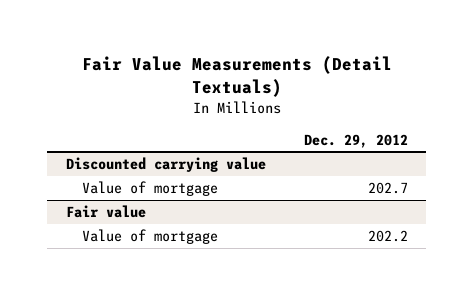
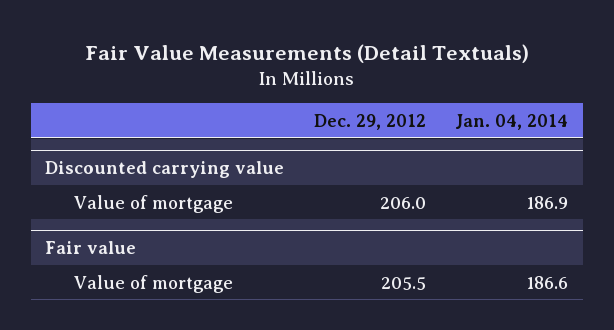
- | Dec. 29, 2012
+ | Dec. 29, 2012 | Jan. 04, 2014
@ Discounted carrying value
- Value of mortgage | 202.7
+ Value of mortgage | 206.0 | 186.9
@ Fair value
- Value of mortgage | 202.2
+ Value of mortgage | 205.5 | 186.6

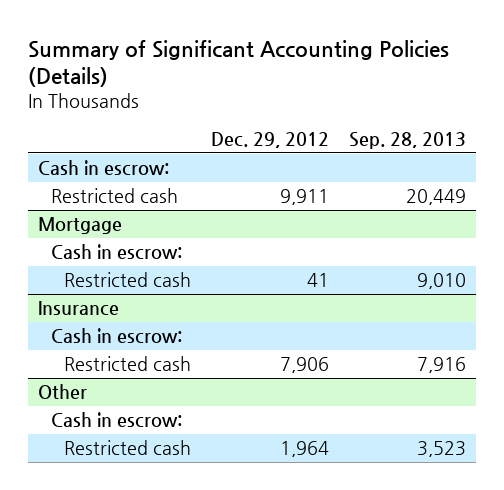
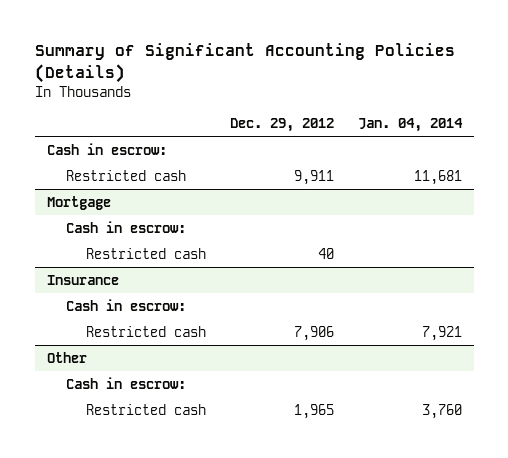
- | Dec. 29, 2012 | Sep. 28, 2013
+ | Dec. 29, 2012 | Jan. 04, 2014
@ Mortgage
- Restricted cash | 41 | 9,010
+ Restricted cash | 40 |
@ Other
- Restricted cash | 1,964 | 3,523
+ Restricted cash | 1,965 | 3,760

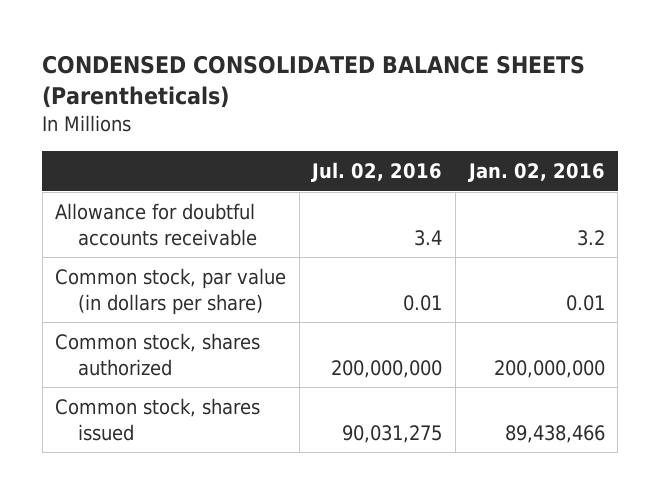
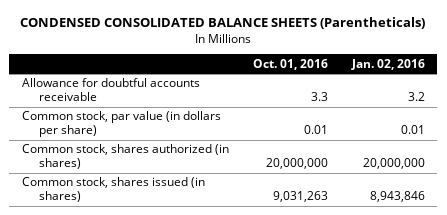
- | Jul. 02, 2016 | Jan. 02, 2016
+ | Oct. 01, 2016 | Jan. 02, 2016
- Common stock, shares authorized | 200,000,000 | 200,000,000
- Common stock, shares issued | 90,031,275 | 89,438,466
+ Common stock, shares authorized (in shares) | 20,000,000 | 20,000,000
+ Common stock, shares issued (in shares) | 9,031,263 | 8,943,846

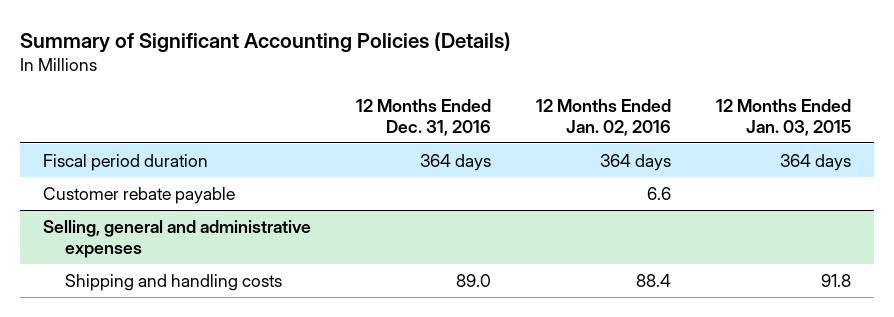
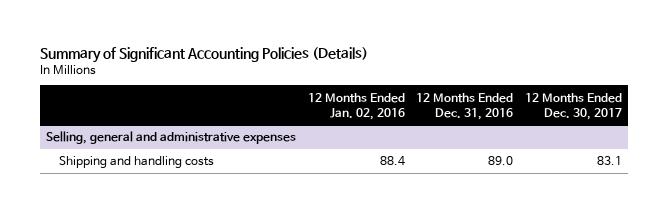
- | 12 Months Ended Dec. 31, 2016 | 12 Months Ended Jan. 02, 2016 | 12 Months Ended Jan. 03, 2015
+ | 12 Months Ended Jan. 02, 2016 | 12 Months Ended Dec. 31, 2016 | 12 Months Ended Dec. 30, 2017
- Fiscal period duration | 364 days | 364 days | 364 days
- Customer rebate payable | | 6.6 |

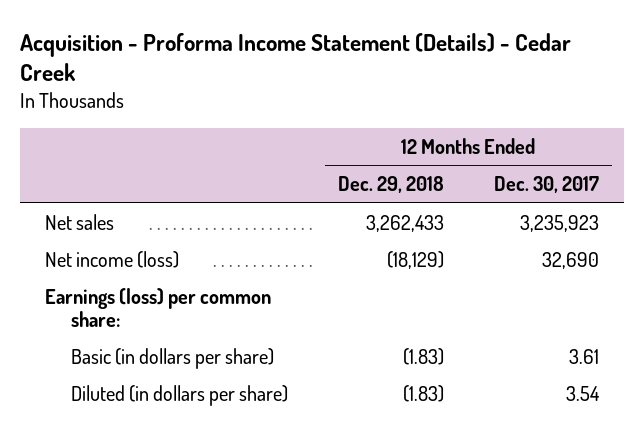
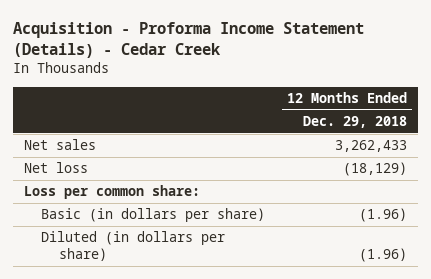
- | 12 Months Ended Dec. 29, 2018 | 12 Months Ended Dec. 30, 2017
+ | 12 Months Ended Dec. 29, 2018
- Net income (loss) | (18,129) | 32,690
- Earnings (loss) per common share:
- Basic (in dollars per share) | (1.83) | 3.61
- Diluted (in dollars per share) | (1.83) | 3.54
+ Net loss | (18,129)
+ Loss per common share:
+ Basic (in dollars per share) | (1.96)
+ Diluted (in dollars per share) | (1.96)

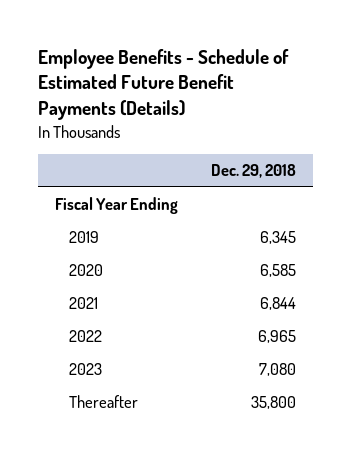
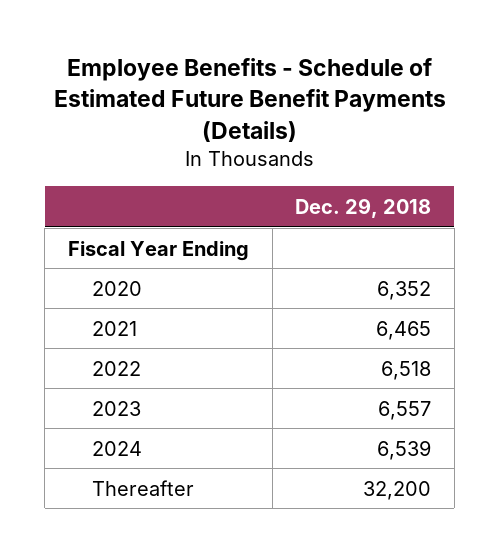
- 2019 | 6,345
- 2020 | 6,585
- 2021 | 6,844
- 2022 | 6,965
- 2023 | 7,080
- Thereafter | 35,800
+ 2020 | 6,352
+ 2021 | 6,465
+ 2022 | 6,518
+ 2023 | 6,557
+ 2024 | 6,539
+ Thereafter | 32,200

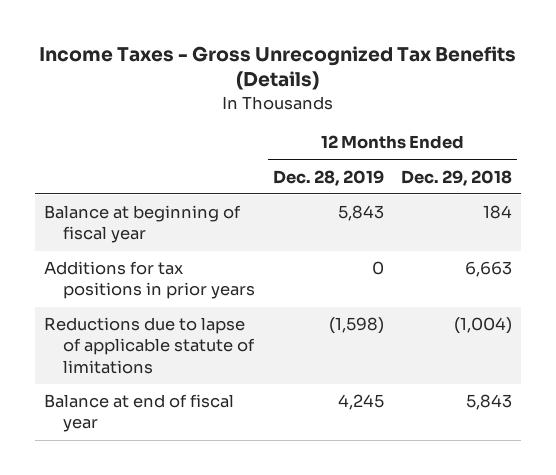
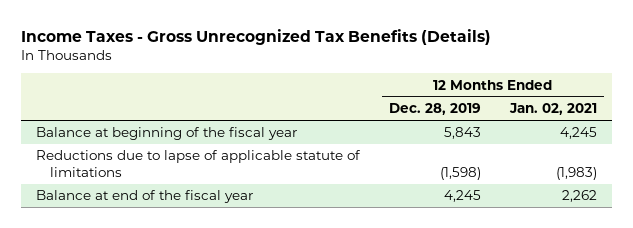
- | 12 Months Ended Dec. 28, 2019 | 12 Months Ended Dec. 29, 2018
+ | 12 Months Ended Dec. 28, 2019 | 12 Months Ended Jan. 02, 2021
- Balance at beginning of fiscal year | 5,843 | 184
- Additions for tax positions in prior years | 0 | 6,663
+ Balance at beginning of the fiscal year | 5,843 | 4,245
- Balance at end of fiscal year | 4,245 | 5,843
+ Balance at end of the fiscal year | 4,245 | 2,262

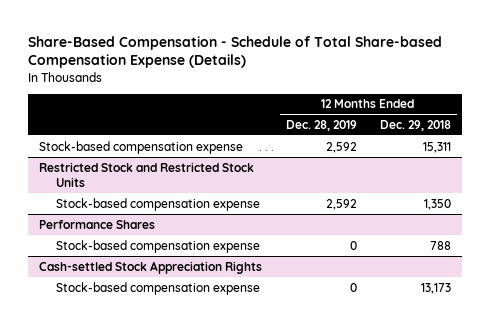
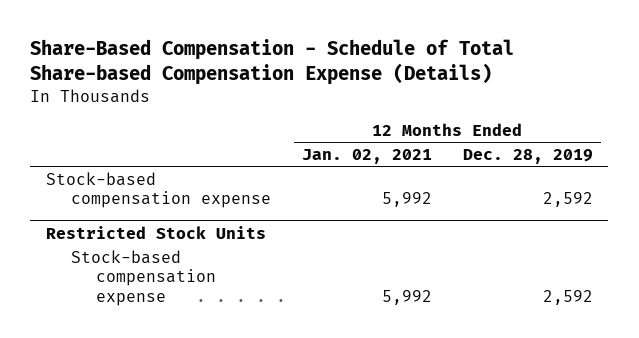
- | 12 Months Ended Dec. 28, 2019 | 12 Months Ended Dec. 29, 2018
+ | 12 Months Ended Jan. 02, 2021 | 12 Months Ended Dec. 28, 2019
- Restricted Stock and Restricted Stock Units
+ Restricted Stock Units
- Performance Shares
- Stock-based compensation expense | 0 | 788
- Cash-settled Stock Appreciation Rights
- Stock-based compensation expense | 0 | 13,173

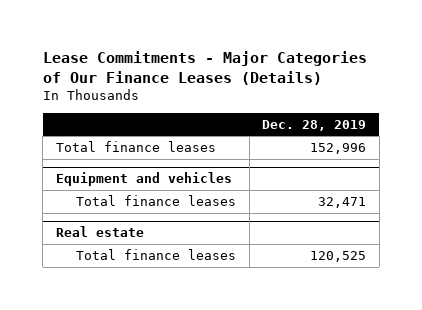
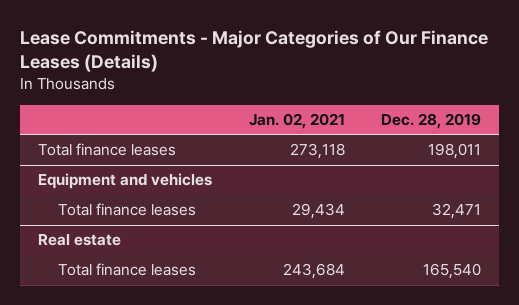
- | Dec. 28, 2019
+ | Jan. 02, 2021 | Dec. 28, 2019
- Total finance leases | 152,996
+ Total finance leases | 273,118 | 198,011
@ Real estate
- Total finance leases | 120,525
+ Total finance leases | 243,684 | 165,540

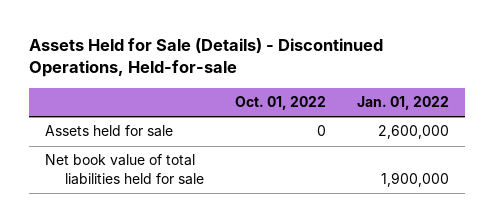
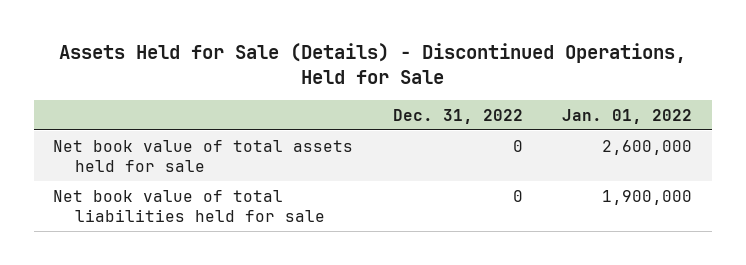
- Assets Held for Sale (Details) - Discontinued Operations, Held-for-sale
+ Assets Held for Sale (Details) - Discontinued Operations, Held for Sale
- | Oct. 01, 2022 | Jan. 01, 2022
+ | Dec. 31, 2022 | Jan. 01, 2022
- Assets held for sale | 0 | 2,600,000
+ Net book value of total assets held for sale | 0 | 2,600,000

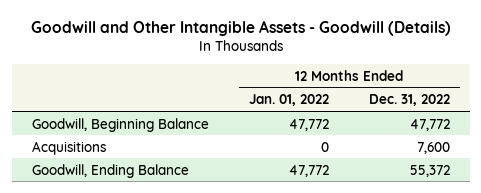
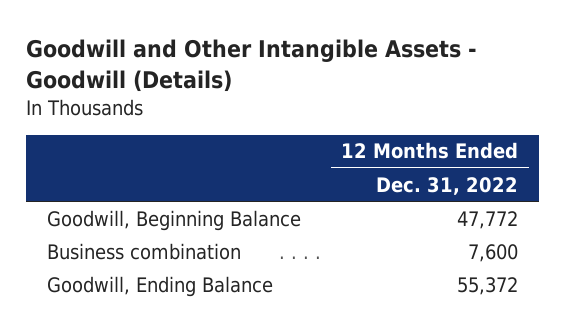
- | 12 Months Ended Jan. 01, 2022 | 12 Months Ended Dec. 31, 2022
+ | 12 Months Ended Dec. 31, 2022
- Acquisitions | 0 | 7,600
+ Business combination | 7,600

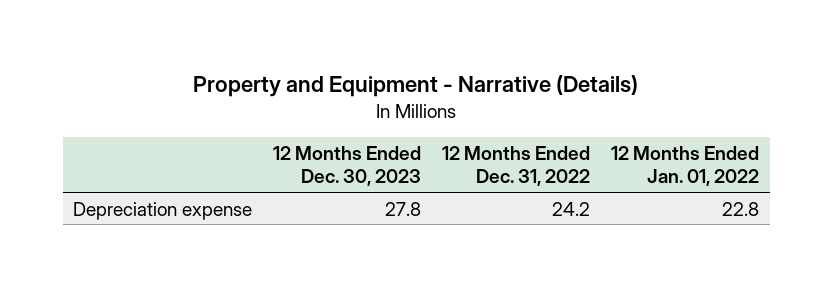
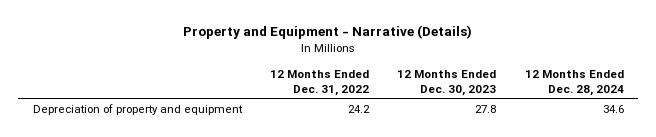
- | 12 Months Ended Dec. 30, 2023 | 12 Months Ended Dec. 31, 2022 | 12 Months Ended Jan. 01, 2022
+ | 12 Months Ended Dec. 31, 2022 | 12 Months Ended Dec. 30, 2023 | 12 Months Ended Dec. 28, 2024
- Depreciation expense | 27.8 | 24.2 | 22.8
+ Depreciation of property and equipment | 24.2 | 27.8 | 34.6

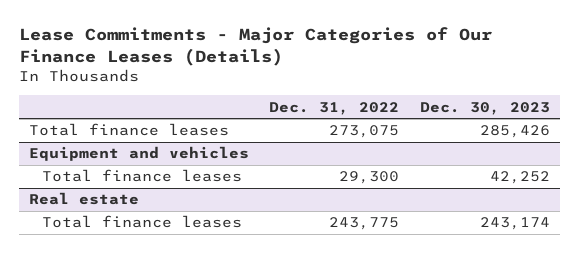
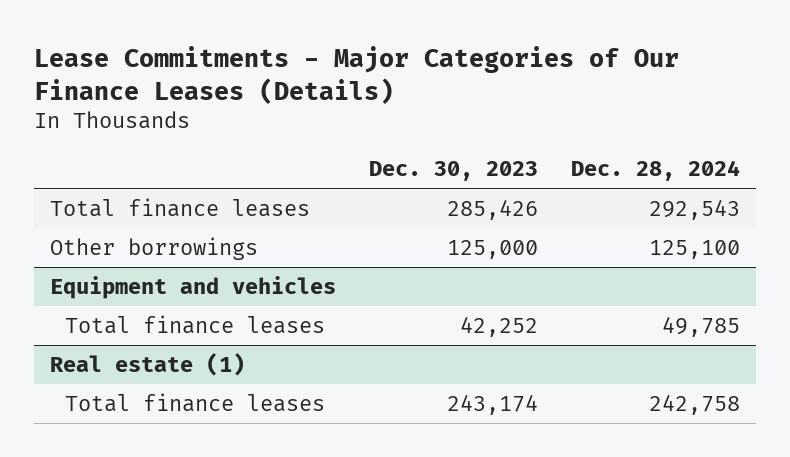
- | Dec. 31, 2022 | Dec. 30, 2023
+ | Dec. 30, 2023 | Dec. 28, 2024
+ Other borrowings | 125,000 | 125,100
- Real estate
+ Real estate (1)

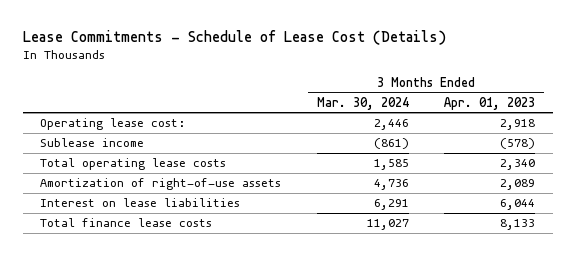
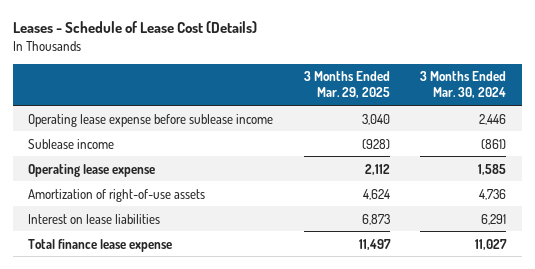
- Lease Commitments - Schedule of Lease Cost (Details)
+ Leases - Schedule of Lease Cost (Details)
- | 3 Months Ended Mar. 30, 2024 | 3 Months Ended Apr. 01, 2023
+ | 3 Months Ended Mar. 29, 2025 | 3 Months Ended Mar. 30, 2024
- Operating lease cost: | 2,446 | 2,918
+ Operating lease expense before sublease income | 3,040 | 2,446
- Total operating lease costs | 1,585 | 2,340
+ Operating lease expense | 2,112 | 1,585
- Total finance lease costs | 11,027 | 8,133
+ Total finance lease expense | 11,497 | 11,027

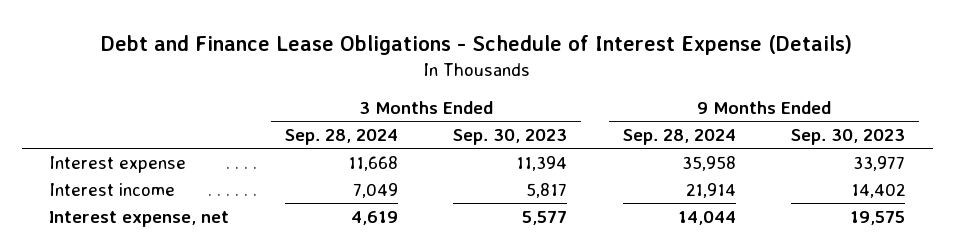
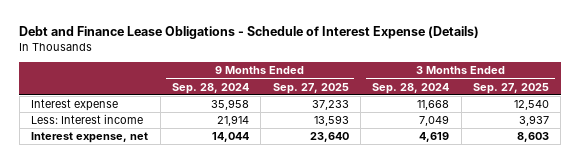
- | 3 Months Ended Sep. 28, 2024 | 3 Months Ended Sep. 30, 2023 | 9 Months Ended Sep. 28, 2024 | 9 Months Ended Sep. 30, 2023
+ | 9 Months Ended Sep. 28, 2024 | 9 Months Ended Sep. 27, 2025 | 3 Months Ended Sep. 28, 2024 | 3 Months Ended Sep. 27, 2025
- Interest income | 7,049 | 5,817 | 21,914 | 14,402
+ Less: Interest income | 21,914 | 13,593 | 7,049 | 3,937

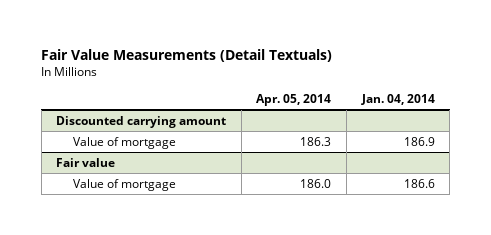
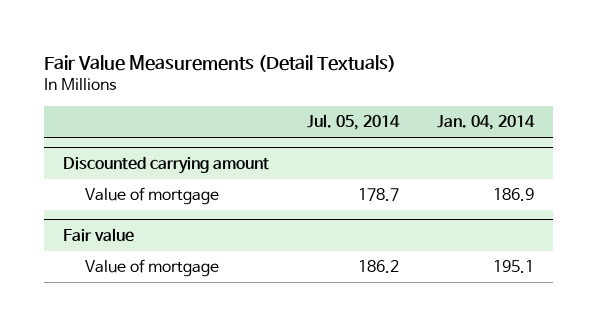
- | Apr. 05, 2014 | Jan. 04, 2014
+ | Jul. 05, 2014 | Jan. 04, 2014
@ Fair value
- Value of mortgage | 186.0 | 186.6
+ Value of mortgage | 186.2 | 195.1

